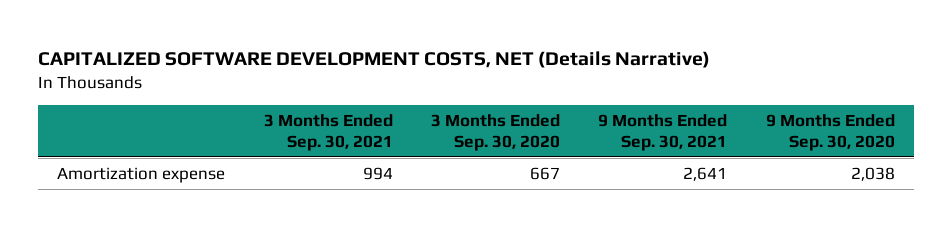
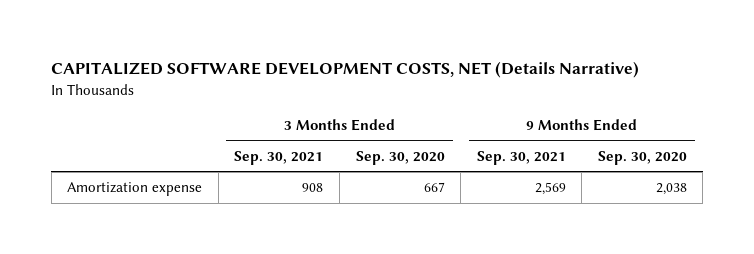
- Amortization expense | 994 | 667 | 2,641 | 2,038
+ Amortization expense | 908 | 667 | 2,569 | 2,038

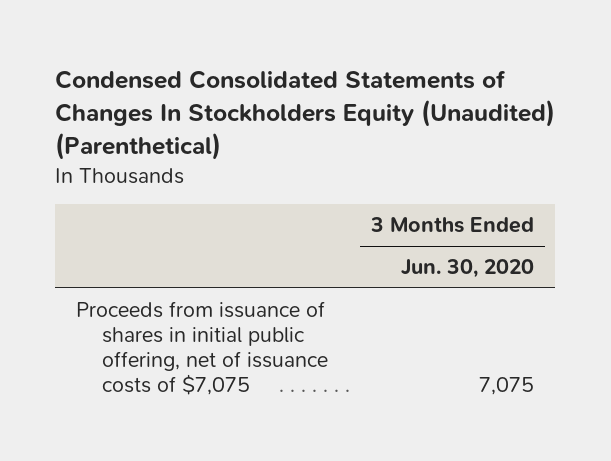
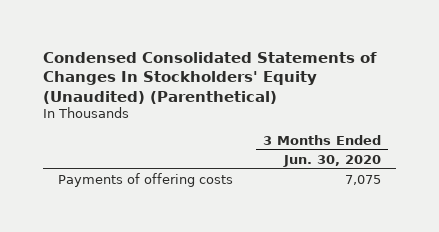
- Condensed Consolidated Statements of Changes In Stockholders Equity (Unaudited) (Parenthetical)
+ Condensed Consolidated Statements of Changes In Stockholders' Equity (Unaudited) (Parenthetical)
- Proceeds from issuance of shares in initial public offering, net of issuance costs of $7,075 | 7,075
+ Payments of offering costs | 7,075

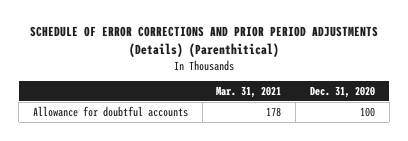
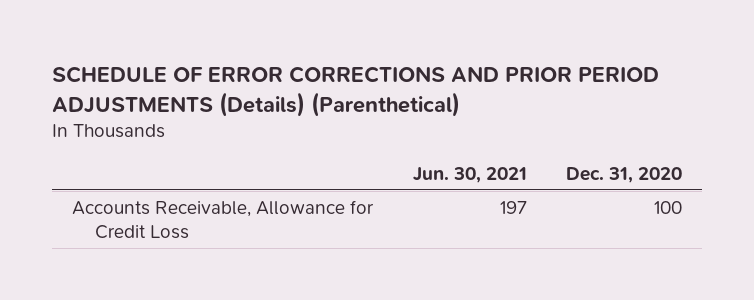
- SCHEDULE OF ERROR CORRECTIONS AND PRIOR PERIOD ADJUSTMENTS (Details) (Parenthitical)
+ SCHEDULE OF ERROR CORRECTIONS AND PRIOR PERIOD ADJUSTMENTS (Details) (Parenthetical)
- | Mar. 31, 2021 | Dec. 31, 2020
+ | Jun. 30, 2021 | Dec. 31, 2020
- Allowance for doubtful accounts | 178 | 100
+ Accounts Receivable, Allowance for Credit Loss | 197 | 100

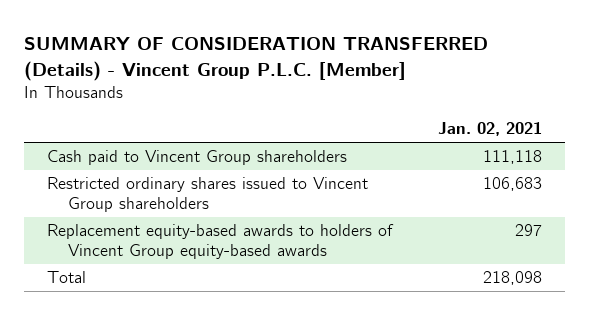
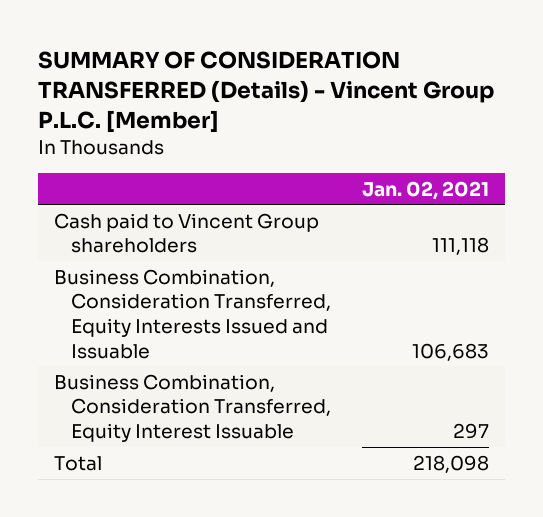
- Restricted ordinary shares issued to Vincent Group shareholders | 106,683
- Replacement equity-based awards to holders of Vincent Group equity-based awards | 297
+ Business Combination, Consideration Transferred, Equity Interests Issued and Issuable | 106,683
+ Business Combination, Consideration Transferred, Equity Interest Issuable | 297

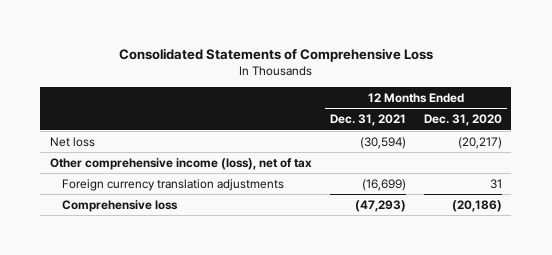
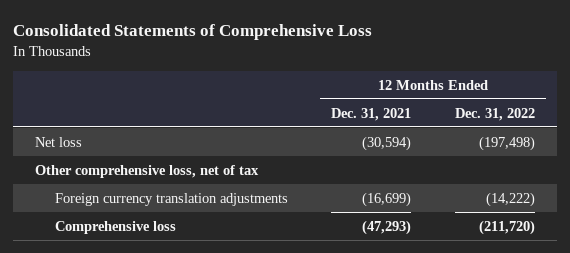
- | 12 Months Ended Dec. 31, 2021 | 12 Months Ended Dec. 31, 2020
+ | 12 Months Ended Dec. 31, 2021 | 12 Months Ended Dec. 31, 2022
- Other comprehensive income (loss), net of tax
+ Other comprehensive loss, net of tax

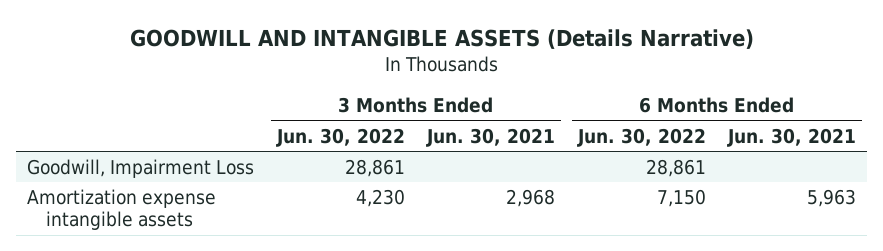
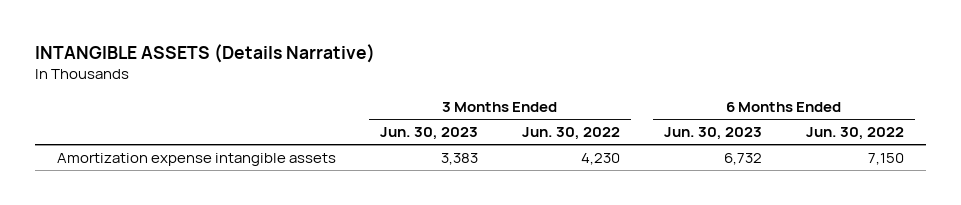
- GOODWILL AND INTANGIBLE ASSETS (Details Narrative)
+ INTANGIBLE ASSETS (Details Narrative)
- | 3 Months Ended Jun. 30, 2022 | 3 Months Ended Jun. 30, 2021 | 6 Months Ended Jun. 30, 2022 | 6 Months Ended Jun. 30, 2021
+ | 3 Months Ended Jun. 30, 2023 | 3 Months Ended Jun. 30, 2022 | 6 Months Ended Jun. 30, 2023 | 6 Months Ended Jun. 30, 2022
- Goodwill, Impairment Loss | 28,861 | | 28,861 |

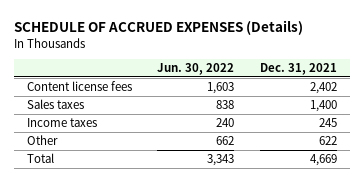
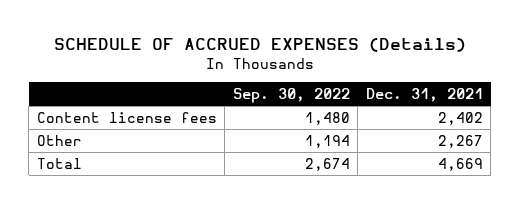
- | Jun. 30, 2022 | Dec. 31, 2021
+ | Sep. 30, 2022 | Dec. 31, 2021
- Sales taxes | 838 | 1,400
- Income taxes | 240 | 245
- Other | 662 | 622
+ Other | 1,194 | 2,267

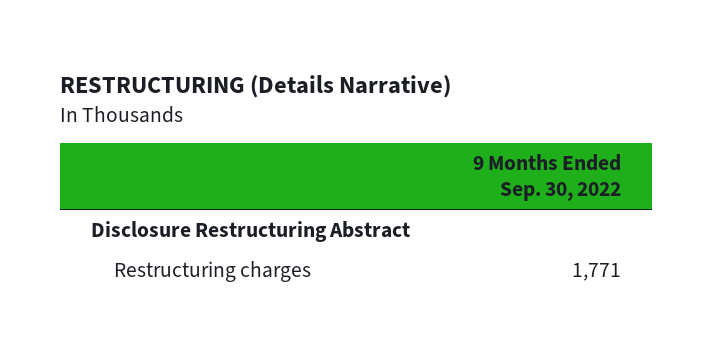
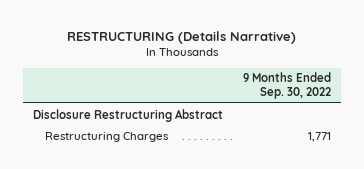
- Restructuring charges | 1,771
+ Restructuring Charges | 1,771

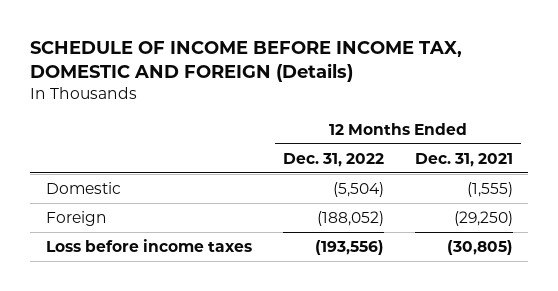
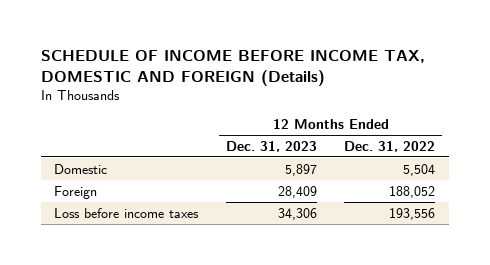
- | 12 Months Ended Dec. 31, 2022 | 12 Months Ended Dec. 31, 2021
+ | 12 Months Ended Dec. 31, 2023 | 12 Months Ended Dec. 31, 2022
- Domestic | (5,504) | (1,555)
- Foreign | (188,052) | (29,250)
- Loss before income taxes | (193,556) | (30,805)
+ Domestic | 5,897 | 5,504
+ Foreign | 28,409 | 188,052
+ Loss before income taxes | 34,306 | 193,556

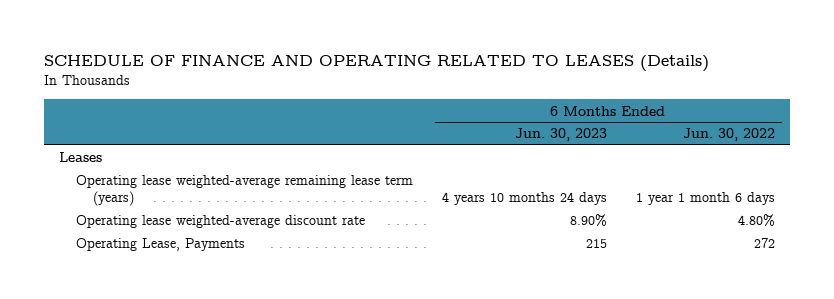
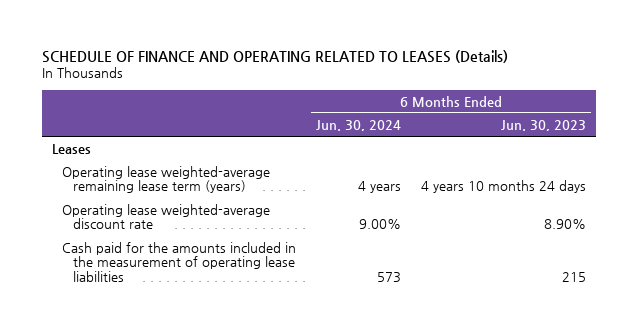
- | 6 Months Ended Jun. 30, 2023 | 6 Months Ended Jun. 30, 2022
+ | 6 Months Ended Jun. 30, 2024 | 6 Months Ended Jun. 30, 2023
- Operating Lease, Payments | 215 | 272
+ Cash paid for the amounts included in the measurement of operating lease liabilities | 573 | 215

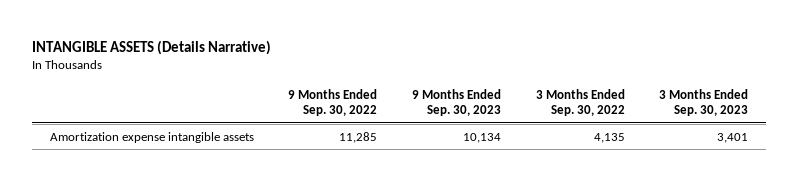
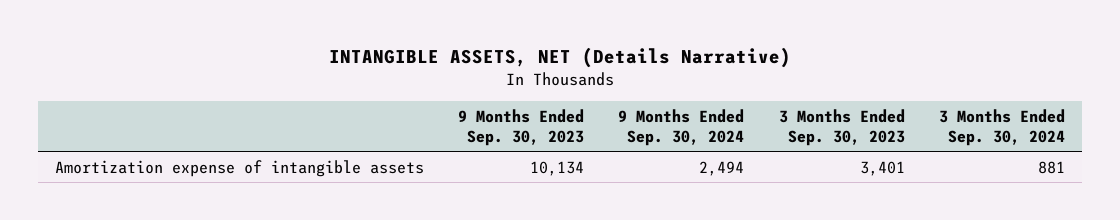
- INTANGIBLE ASSETS (Details Narrative)
+ INTANGIBLE ASSETS, NET (Details Narrative)
- | 9 Months Ended Sep. 30, 2022 | 9 Months Ended Sep. 30, 2023 | 3 Months Ended Sep. 30, 2022 | 3 Months Ended Sep. 30, 2023
+ | 9 Months Ended Sep. 30, 2023 | 9 Months Ended Sep. 30, 2024 | 3 Months Ended Sep. 30, 2023 | 3 Months Ended Sep. 30, 2024
- Amortization expense intangible assets | 11,285 | 10,134 | 4,135 | 3,401
+ Amortization expense of intangible assets | 10,134 | 2,494 | 3,401 | 881

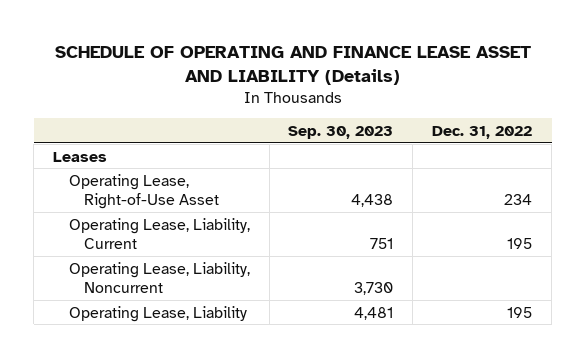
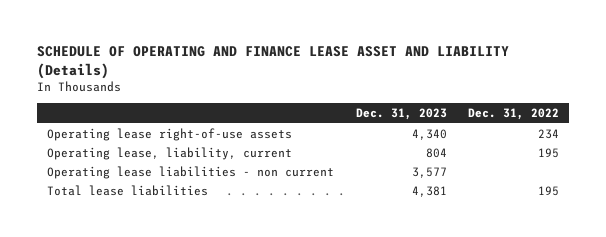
- | Sep. 30, 2023 | Dec. 31, 2022
+ | Dec. 31, 2023 | Dec. 31, 2022
- Leases
- Operating Lease, Right-of-Use Asset | 4,438 | 234
- Operating Lease, Liability, Current | 751 | 195
- Operating Lease, Liability, Noncurrent | 3,730 |
- Operating Lease, Liability | 4,481 | 195
+ Operating lease right-of-use assets | 4,340 | 234
+ Operating lease, liability, current | 804 | 195
+ Operating lease liabilities - non current | 3,577 |
+ Total lease liabilities | 4,381 | 195

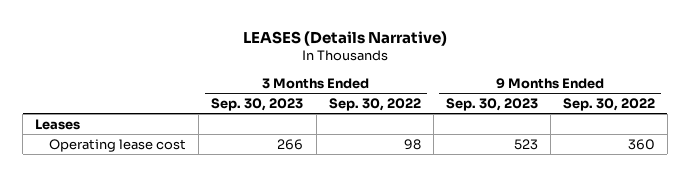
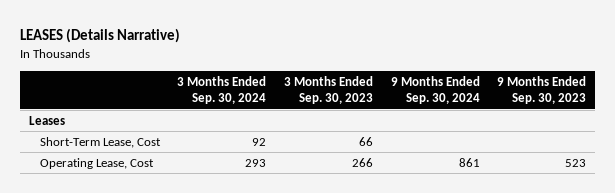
- | 3 Months Ended Sep. 30, 2023 | 3 Months Ended Sep. 30, 2022 | 9 Months Ended Sep. 30, 2023 | 9 Months Ended Sep. 30, 2022
+ | 3 Months Ended Sep. 30, 2024 | 3 Months Ended Sep. 30, 2023 | 9 Months Ended Sep. 30, 2024 | 9 Months Ended Sep. 30, 2023
- Operating lease cost | 266 | 98 | 523 | 360
+ Short-Term Lease, Cost | 92 | 66 | |
+ Operating Lease, Cost | 293 | 266 | 861 | 523

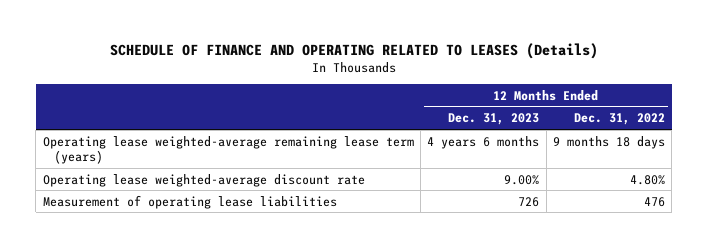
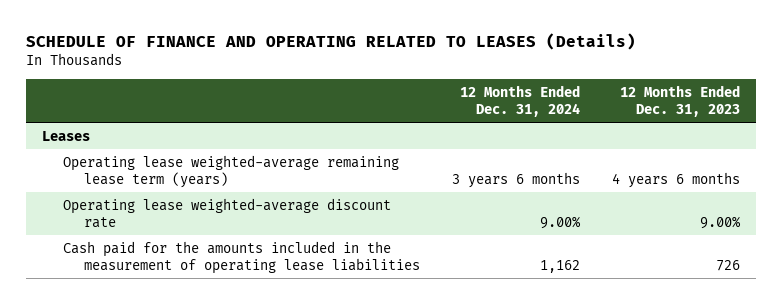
- | 12 Months Ended Dec. 31, 2023 | 12 Months Ended Dec. 31, 2022
+ | 12 Months Ended Dec. 31, 2024 | 12 Months Ended Dec. 31, 2023
+ Leases
- Measurement of operating lease liabilities | 726 | 476
+ Cash paid for the amounts included in the measurement of operating lease liabilities | 1,162 | 726

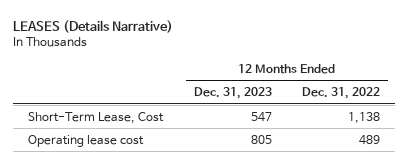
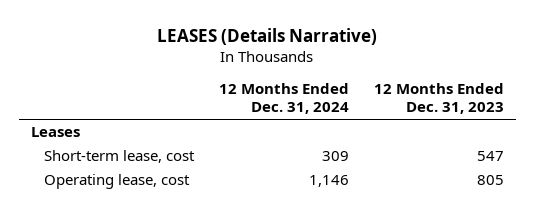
- | 12 Months Ended Dec. 31, 2023 | 12 Months Ended Dec. 31, 2022
+ | 12 Months Ended Dec. 31, 2024 | 12 Months Ended Dec. 31, 2023
- Short-Term Lease, Cost | 547 | 1,138
- Operating lease cost | 805 | 489
+ Leases
+ Short-term lease, cost | 309 | 547
+ Operating lease, cost | 1,146 | 805

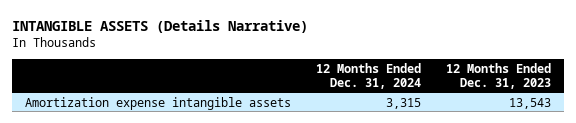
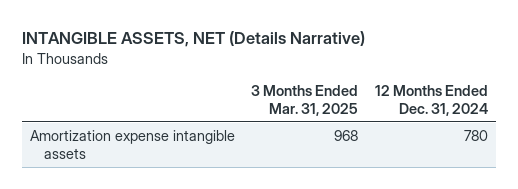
- INTANGIBLE ASSETS (Details Narrative)
+ INTANGIBLE ASSETS, NET (Details Narrative)
- | 12 Months Ended Dec. 31, 2024 | 12 Months Ended Dec. 31, 2023
+ | 3 Months Ended Mar. 31, 2025 | 12 Months Ended Dec. 31, 2024
- Amortization expense intangible assets | 3,315 | 13,543
+ Amortization expense intangible assets | 968 | 780

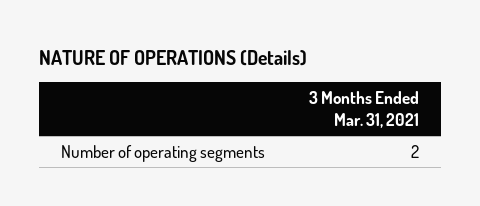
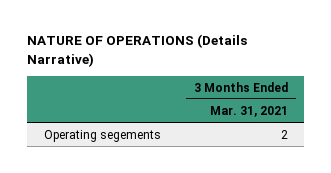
- NATURE OF OPERATIONS (Details)
+ NATURE OF OPERATIONS (Details Narrative)
- Number of operating segments | 2
+ Operating segements | 2

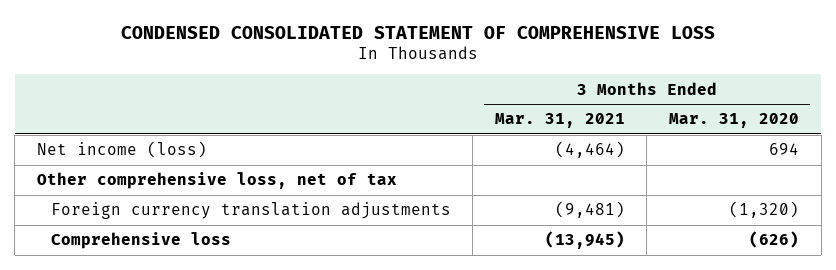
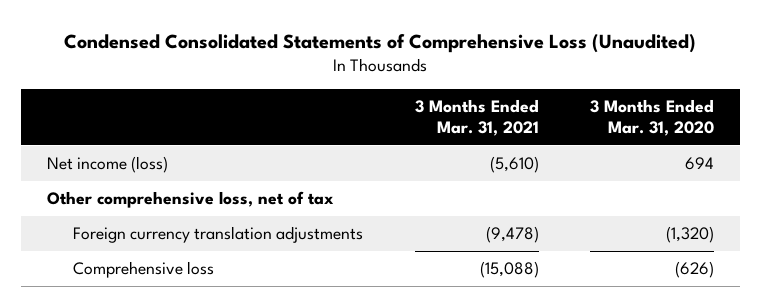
- CONDENSED CONSOLIDATED STATEMENT OF COMPREHENSIVE LOSS
+ Condensed Consolidated Statements of Comprehensive Loss (Unaudited)
- Net income (loss) | (4,464) | 694
+ Net income (loss) | (5,610) | 694
- Foreign currency translation adjustments | (9,481) | (1,320)
- Comprehensive loss | (13,945) | (626)
+ Foreign currency translation adjustments | (9,478) | (1,320)
+ Comprehensive loss | (15,088) | (626)

